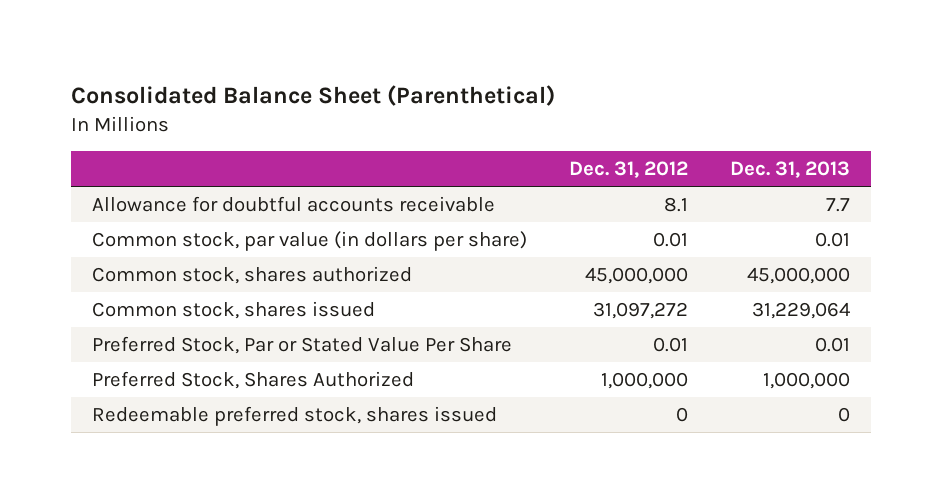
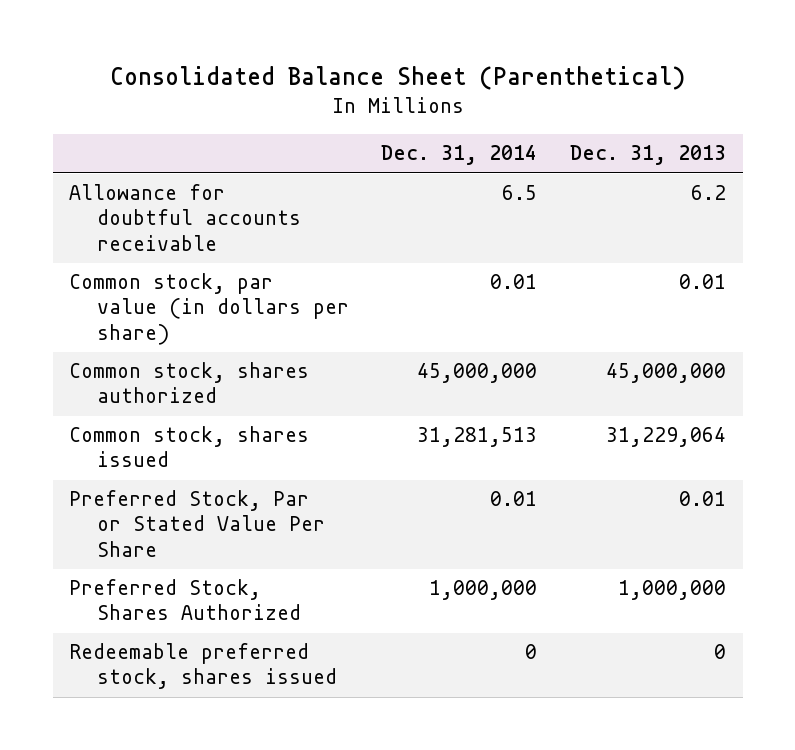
- | Dec. 31, 2012 | Dec. 31, 2013
+ | Dec. 31, 2014 | Dec. 31, 2013
- Allowance for doubtful accounts receivable | 8.1 | 7.7
+ Allowance for doubtful accounts receivable | 6.5 | 6.2

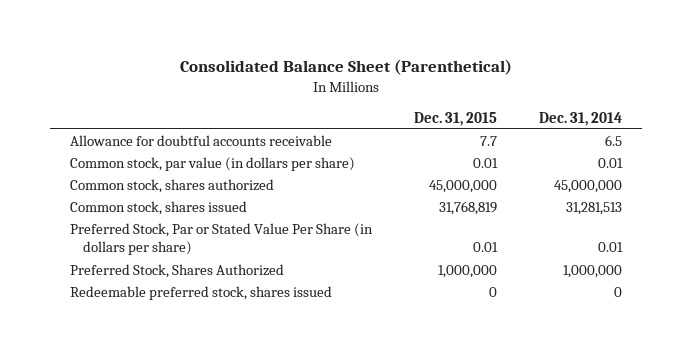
- | Dec. 31, 2014 | Dec. 31, 2013
+ | Dec. 31, 2015 | Dec. 31, 2014
- Preferred Stock, Par or Stated Value Per Share | 0.01 | 0.01
+ Preferred Stock, Par or Stated Value Per Share (in dollars per share) | 0.01 | 0.01

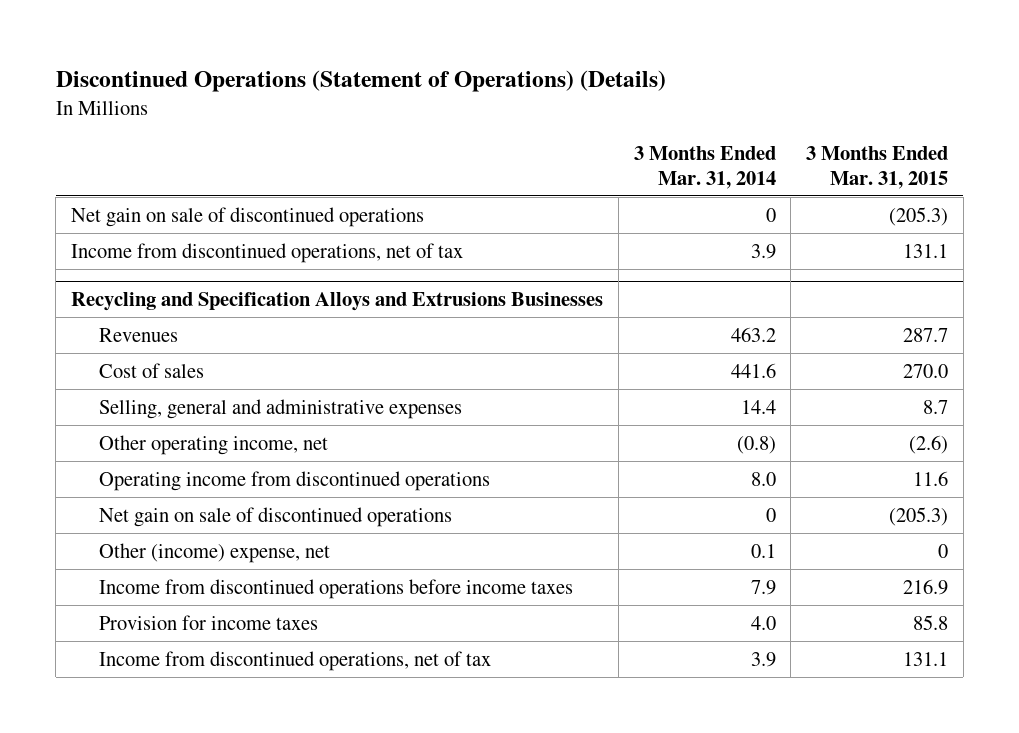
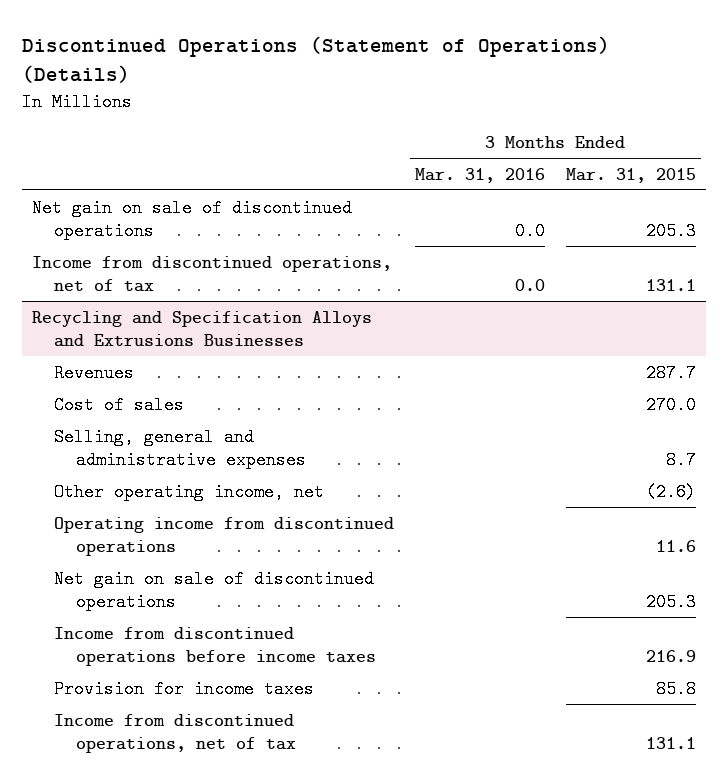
- | 3 Months Ended Mar. 31, 2014 | 3 Months Ended Mar. 31, 2015
+ | 3 Months Ended Mar. 31, 2016 | 3 Months Ended Mar. 31, 2015
- Net gain on sale of discontinued operations | 0 | (205.3)
+ Net gain on sale of discontinued operations | 0.0 | 205.3
@ Recycling and Specification Alloys and Extrusions Businesses
- Net gain on sale of discontinued operations | 0 | (205.3)
- Other (income) expense, net | 0.1 | 0
+ Net gain on sale of discontinued operations | | 205.3

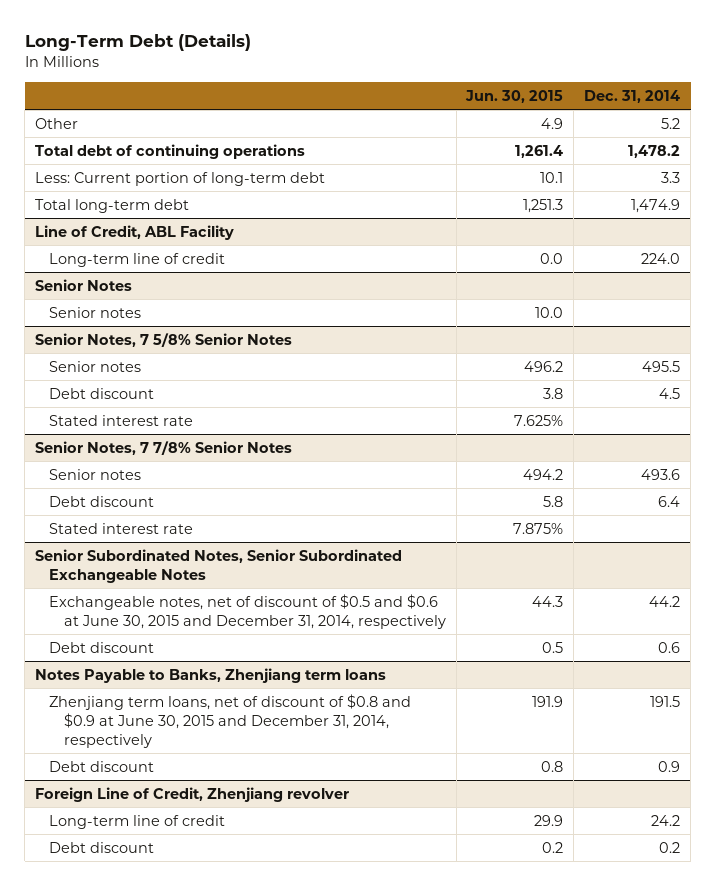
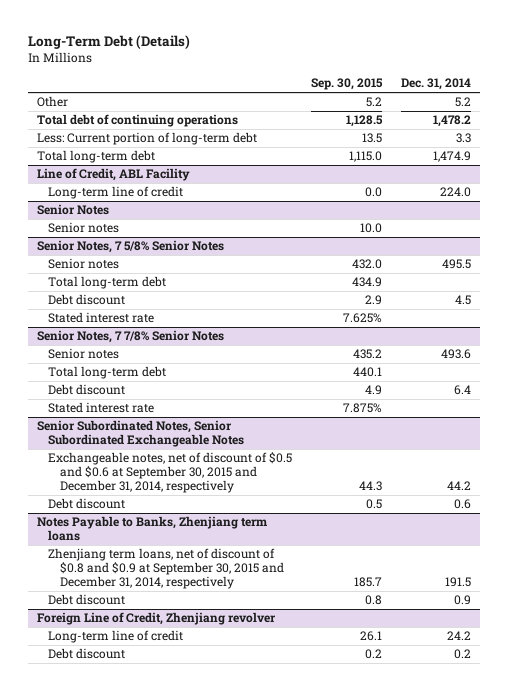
- | Jun. 30, 2015 | Dec. 31, 2014
+ | Sep. 30, 2015 | Dec. 31, 2014
@ Senior Notes, 7 5/8% Senior Notes
+ Total long-term debt | 434.9 |
@ Senior Notes, 7 7/8% Senior Notes
+ Total long-term debt | 440.1 |
@ Senior Subordinated Notes, Senior Subordinated Exchangeable Notes
- Exchangeable notes, net of discount of $0.5 and $0.6 at June 30, 2015 and December 31, 2014, respectively | 44.3 | 44.2
+ Exchangeable notes, net of discount of $0.5 and $0.6 at September 30, 2015 and December 31, 2014, respectively | 44.3 | 44.2
@ Notes Payable to Banks, Zhenjiang term loans
- Zhenjiang term loans, net of discount of $0.8 and $0.9 at June 30, 2015 and December 31, 2014, respectively | 191.9 | 191.5
+ Zhenjiang term loans, net of discount of $0.8 and $0.9 at September 30, 2015 and December 31, 2014, respectively | 185.7 | 191.5

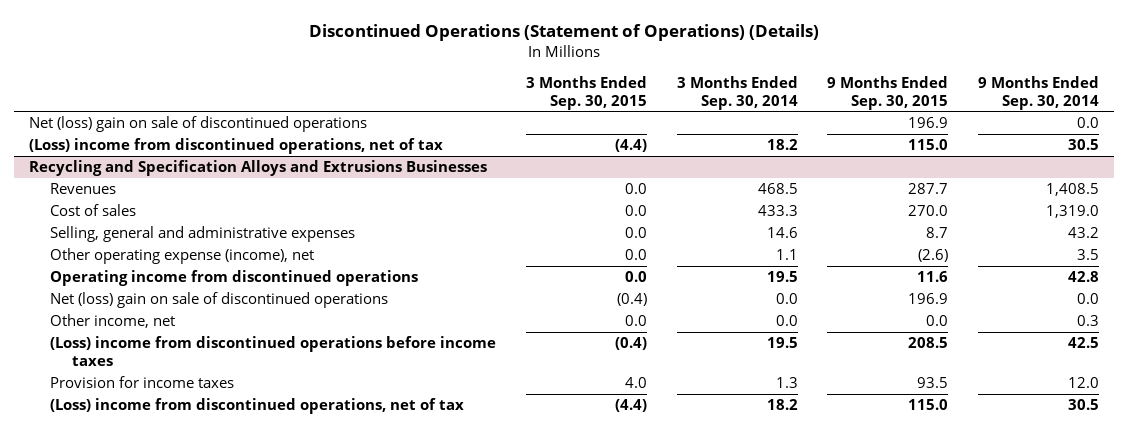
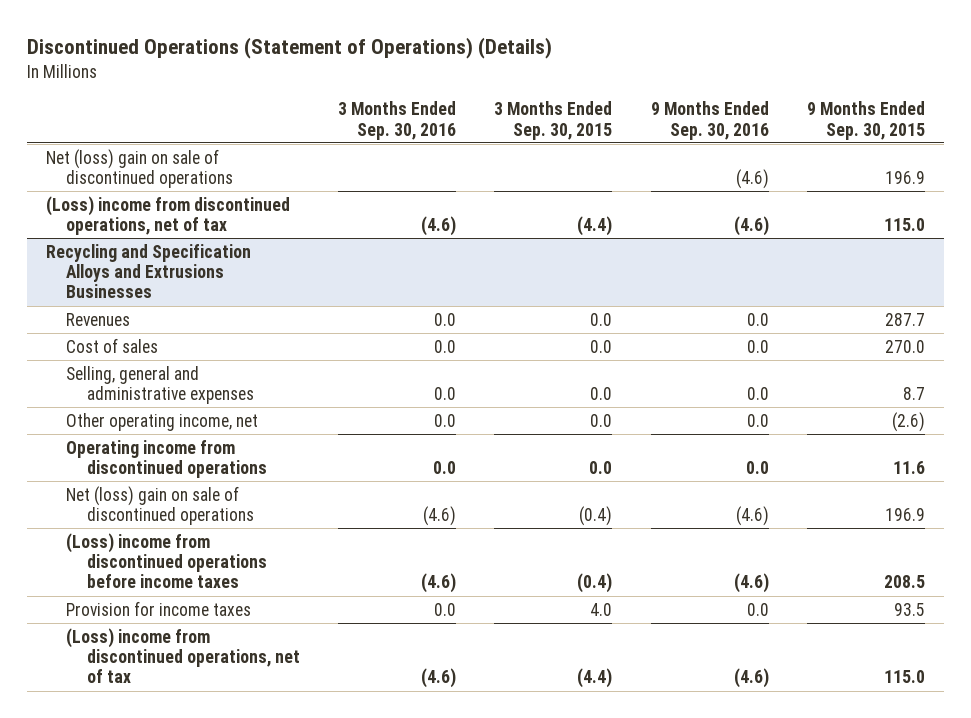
- | 3 Months Ended Sep. 30, 2015 | 3 Months Ended Sep. 30, 2014 | 9 Months Ended Sep. 30, 2015 | 9 Months Ended Sep. 30, 2014
+ | 3 Months Ended Sep. 30, 2016 | 3 Months Ended Sep. 30, 2015 | 9 Months Ended Sep. 30, 2016 | 9 Months Ended Sep. 30, 2015
@ Recycling and Specification Alloys and Extrusions Businesses
- Other operating expense (income), net | 0.0 | 1.1 | (2.6) | 3.5
+ Other operating income, net | 0.0 | 0.0 | 0.0 | (2.6)
- Other income, net | 0.0 | 0.0 | 0.0 | 0.3

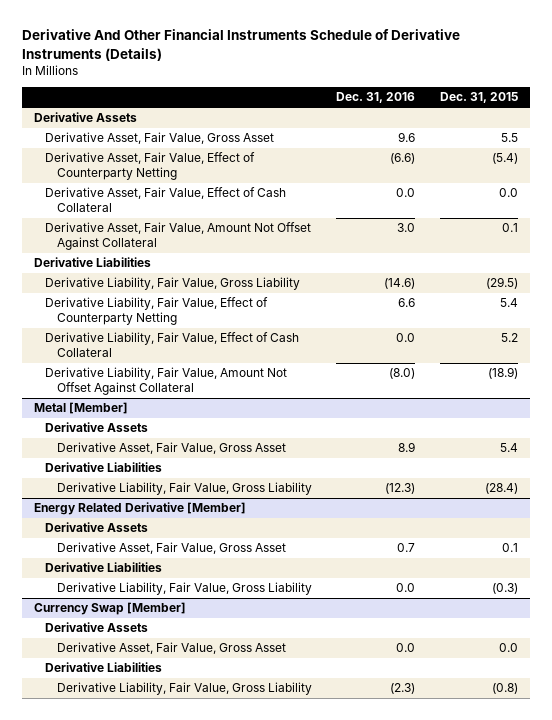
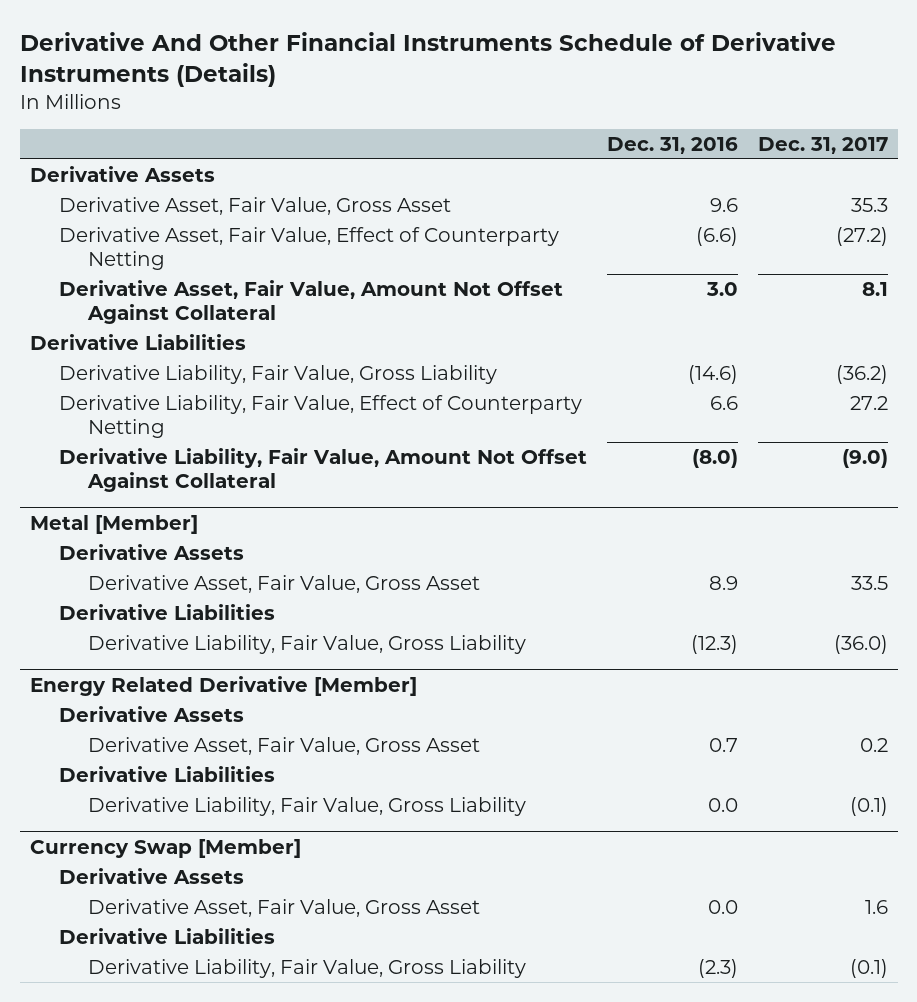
- | Dec. 31, 2016 | Dec. 31, 2015
+ | Dec. 31, 2016 | Dec. 31, 2017
- Derivative Asset, Fair Value, Effect of Cash Collateral | 0.0 | 0.0
- Derivative Liability, Fair Value, Effect of Cash Collateral | 0.0 | 5.2

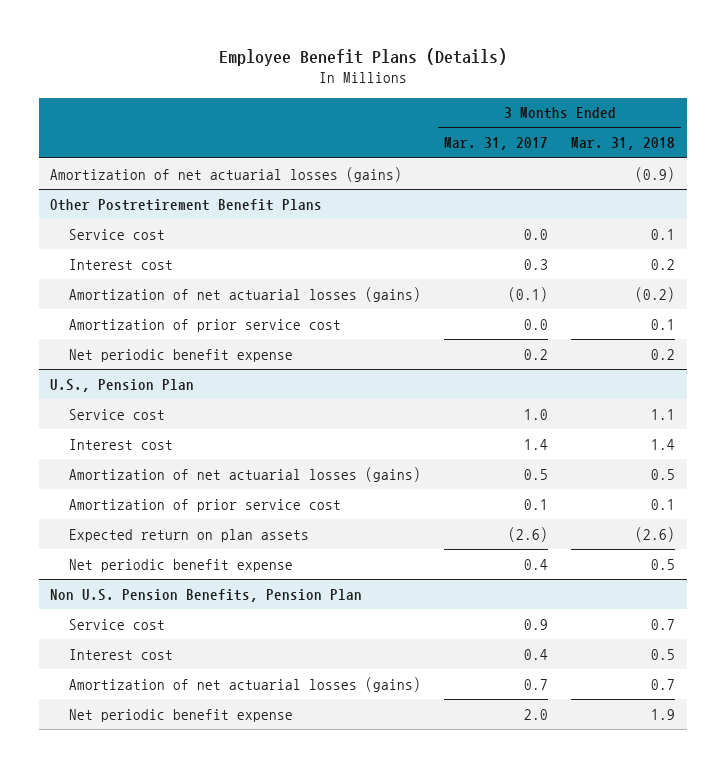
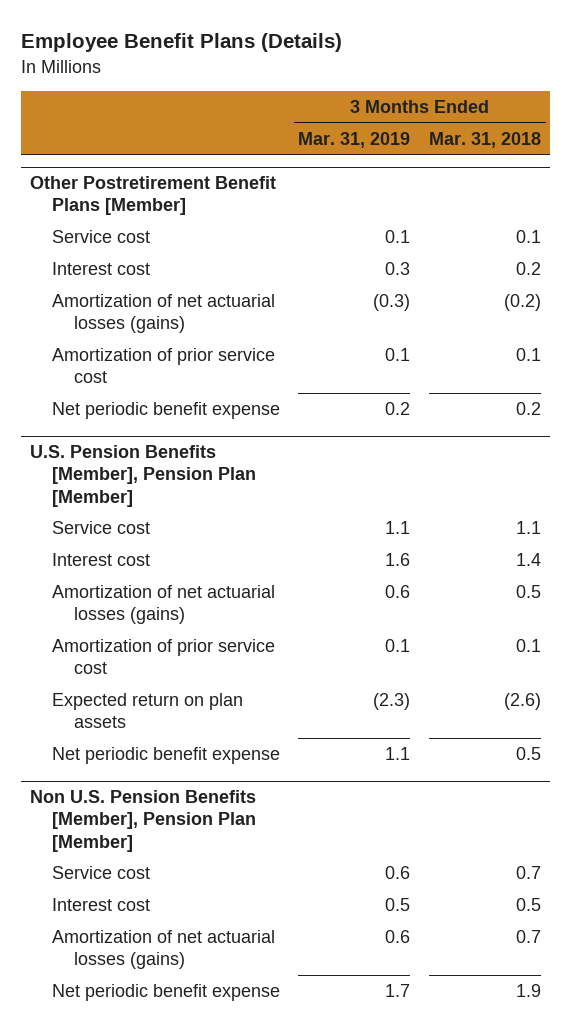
- | 3 Months Ended Mar. 31, 2017 | 3 Months Ended Mar. 31, 2018
+ | 3 Months Ended Mar. 31, 2019 | 3 Months Ended Mar. 31, 2018
- Amortization of net actuarial losses (gains) | | (0.9)
- Other Postretirement Benefit Plans
+ Other Postretirement Benefit Plans [Member]
- U.S., Pension Plan
+ U.S. Pension Benefits [Member], Pension Plan [Member]
- Non U.S. Pension Benefits, Pension Plan
+ Non U.S. Pension Benefits [Member], Pension Plan [Member]

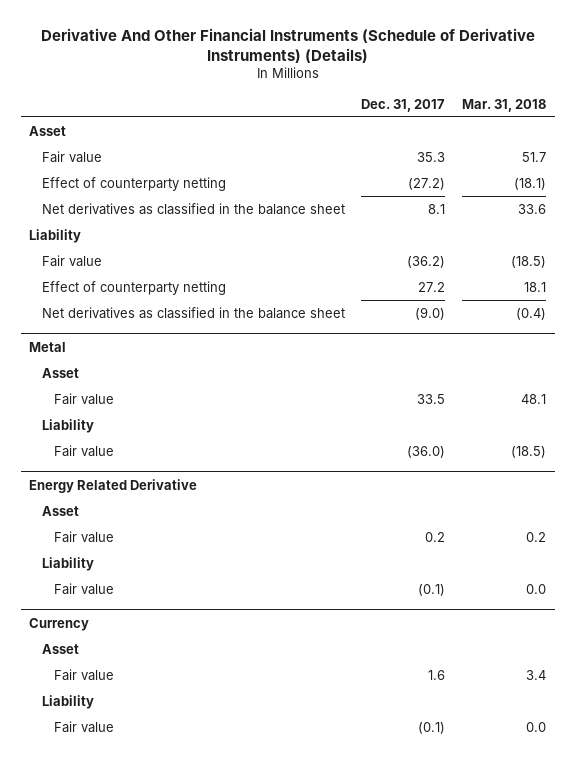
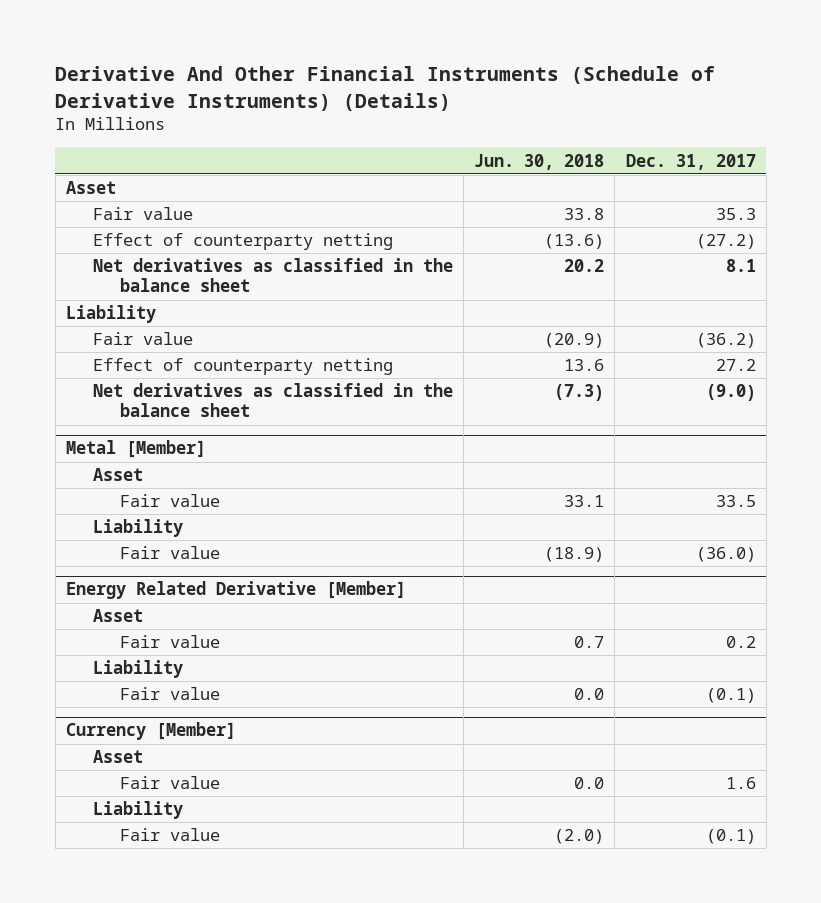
- | Dec. 31, 2017 | Mar. 31, 2018
+ | Jun. 30, 2018 | Dec. 31, 2017
- Metal
+ Metal [Member]
- Energy Related Derivative
+ Energy Related Derivative [Member]
- Currency
+ Currency [Member]

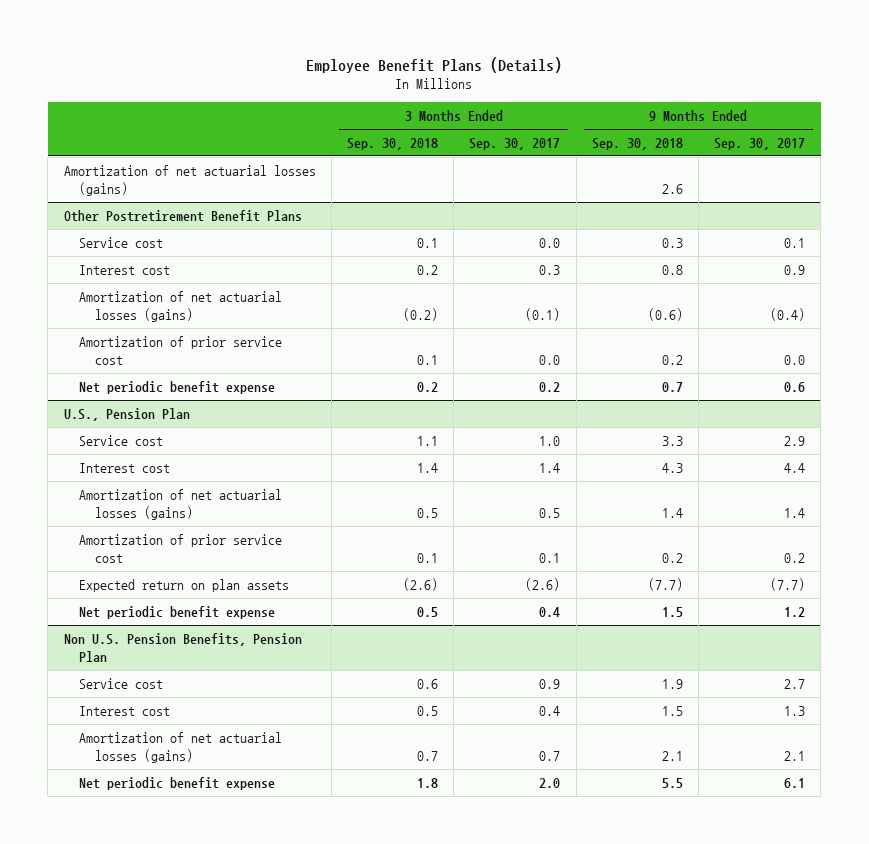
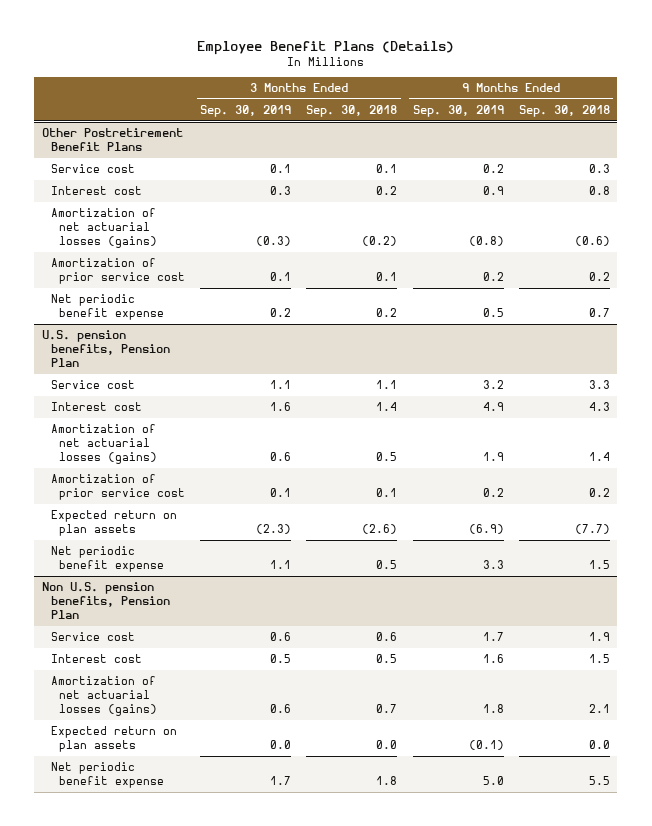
- | 3 Months Ended Sep. 30, 2018 | 3 Months Ended Sep. 30, 2017 | 9 Months Ended Sep. 30, 2018 | 9 Months Ended Sep. 30, 2017
+ | 3 Months Ended Sep. 30, 2019 | 3 Months Ended Sep. 30, 2018 | 9 Months Ended Sep. 30, 2019 | 9 Months Ended Sep. 30, 2018
- Amortization of net actuarial losses (gains) | | | 2.6 |
- U.S., Pension Plan
+ U.S. pension benefits, Pension Plan
- Non U.S. Pension Benefits, Pension Plan
+ Non U.S. pension benefits, Pension Plan
+ Expected return on plan assets | 0.0 | 0.0 | (0.1) | 0.0

